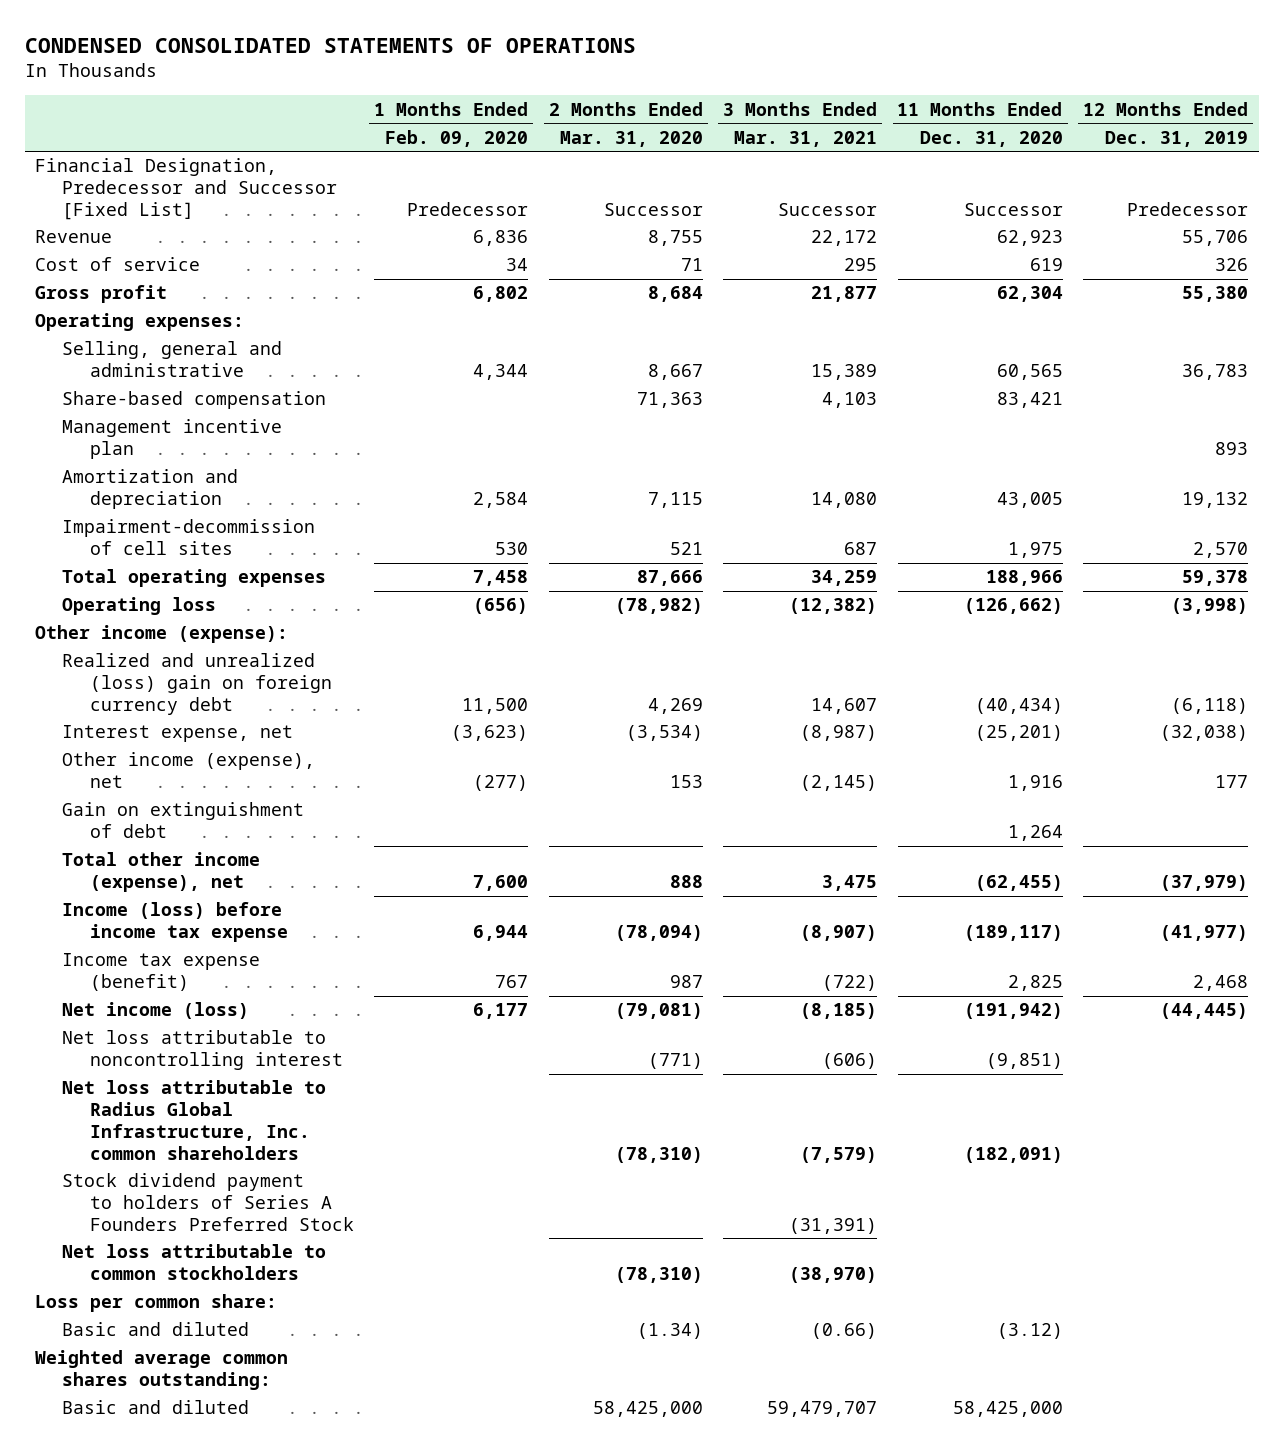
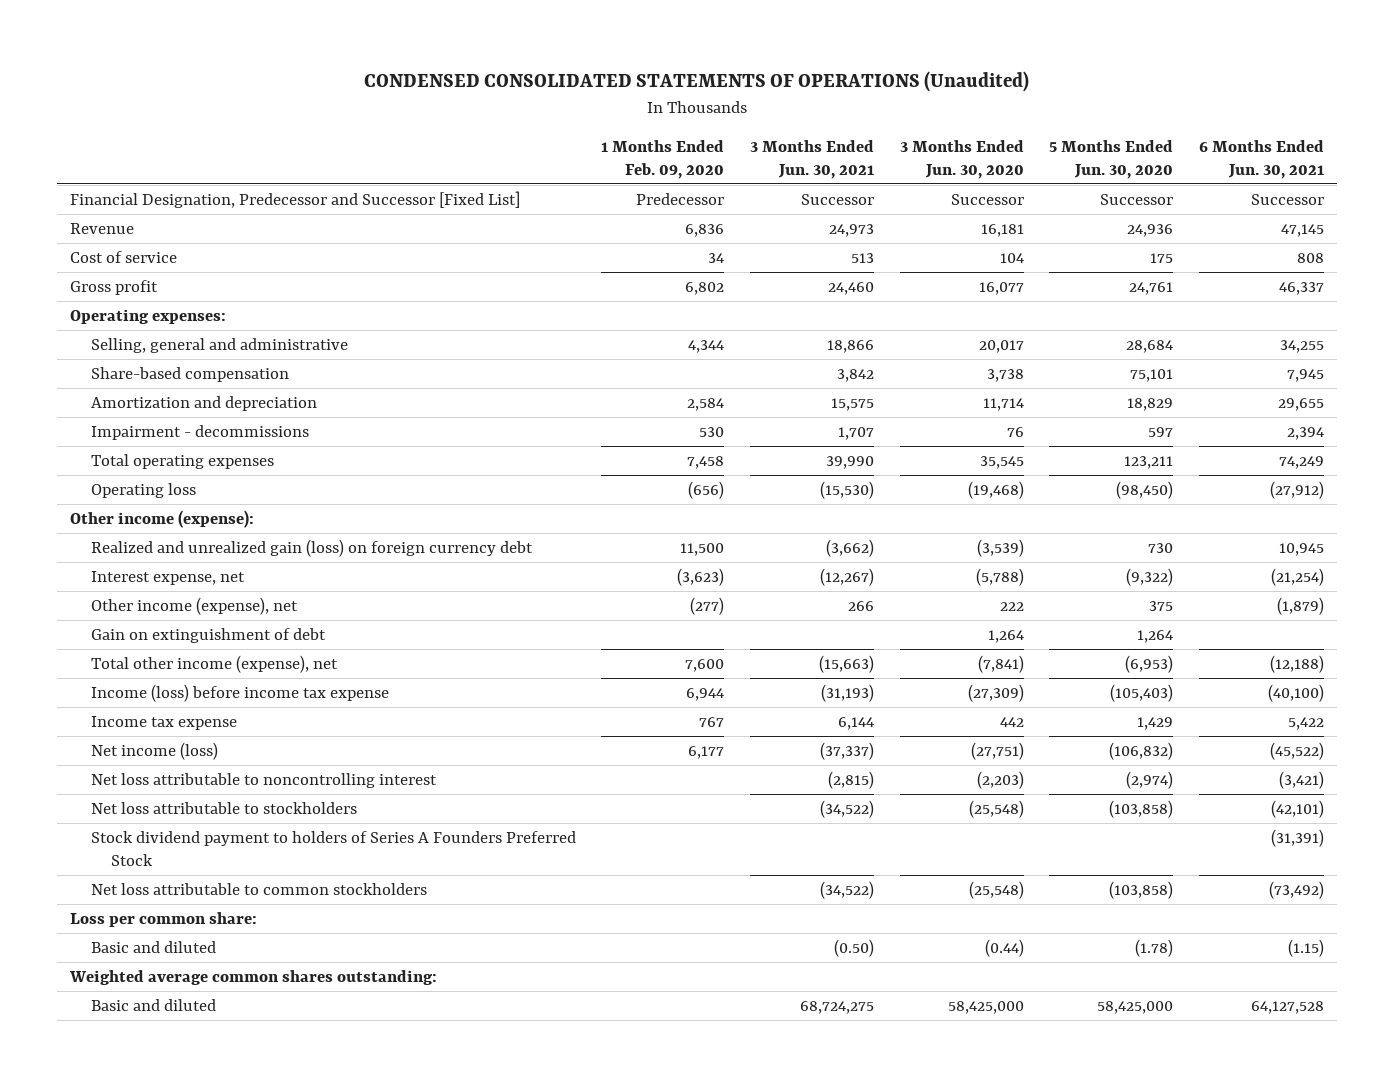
- CONDENSED CONSOLIDATED STATEMENTS OF OPERATIONS
+ CONDENSED CONSOLIDATED STATEMENTS OF OPERATIONS (Unaudited)
- | 1 Months Ended Feb. 09, 2020 | 2 Months Ended Mar. 31, 2020 | 3 Months Ended Mar. 31, 2021 | 11 Months Ended Dec. 31, 2020 | 12 Months Ended Dec. 31, 2019
+ | 1 Months Ended Feb. 09, 2020 | 3 Months Ended Jun. 30, 2021 | 3 Months Ended Jun. 30, 2020 | 5 Months Ended Jun. 30, 2020 | 6 Months Ended Jun. 30, 2021
- Management incentive plan | | | | | 893
- Impairment-decommission of cell sites | 530 | 521 | 687 | 1,975 | 2,570
+ Impairment - decommissions | 530 | 1,707 | 76 | 597 | 2,394
- Realized and unrealized (loss) gain on foreign currency debt | 11,500 | 4,269 | 14,607 | (40,434) | (6,118)
+ Realized and unrealized gain (loss) on foreign currency debt | 11,500 | (3,662) | (3,539) | 730 | 10,945
- Income tax expense (benefit) | 767 | 987 | (722) | 2,825 | 2,468
+ Income tax expense | 767 | 6,144 | 442 | 1,429 | 5,422
- Net loss attributable to Radius Global Infrastructure, Inc. common shareholders | | (78,310) | (7,579) | (182,091) |
+ Net loss attributable to stockholders | | (34,522) | (25,548) | (103,858) | (42,101)

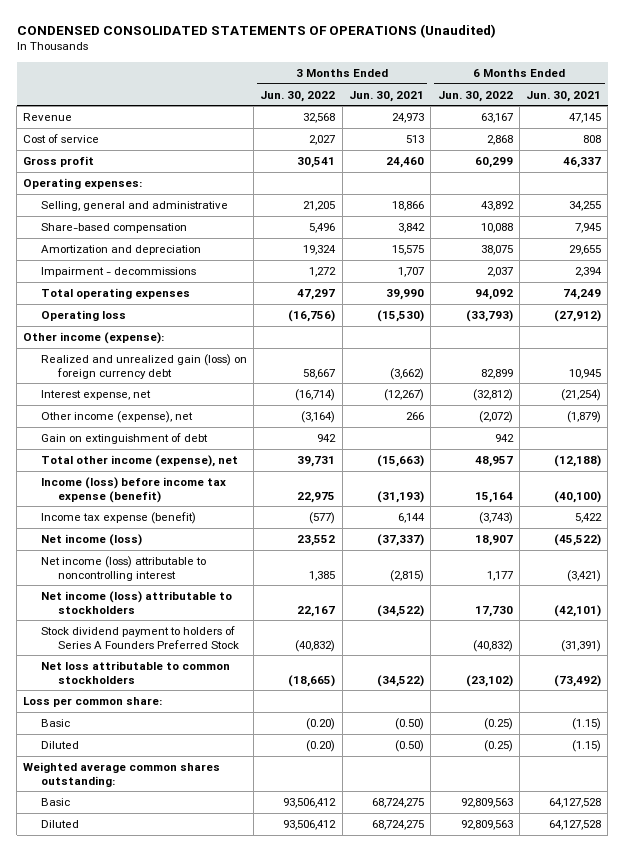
- | 1 Months Ended Feb. 09, 2020 | 3 Months Ended Jun. 30, 2021 | 3 Months Ended Jun. 30, 2020 | 5 Months Ended Jun. 30, 2020 | 6 Months Ended Jun. 30, 2021
+ | 3 Months Ended Jun. 30, 2022 | 3 Months Ended Jun. 30, 2021 | 6 Months Ended Jun. 30, 2022 | 6 Months Ended Jun. 30, 2021
- Financial Designation, Predecessor and Successor [Fixed List] | Predecessor | Successor | Successor | Successor | Successor
- Income (loss) before income tax expense | 6,944 | (31,193) | (27,309) | (105,403) | (40,100)
- Income tax expense | 767 | 6,144 | 442 | 1,429 | 5,422
+ Income (loss) before income tax expense (benefit) | 22,975 | (31,193) | 15,164 | (40,100)
+ Income tax expense (benefit) | (577) | 6,144 | (3,743) | 5,422
- Net loss attributable to noncontrolling interest | | (2,815) | (2,203) | (2,974) | (3,421)
- Net loss attributable to stockholders | | (34,522) | (25,548) | (103,858) | (42,101)
+ Net income (loss) attributable to noncontrolling interest | 1,385 | (2,815) | 1,177 | (3,421)
+ Net income (loss) attributable to stockholders | 22,167 | (34,522) | 17,730 | (42,101)
- Basic and diluted | | (0.50) | (0.44) | (1.78) | (1.15)
+ Basic | (0.20) | (0.50) | (0.25) | (1.15)
+ Diluted | (0.20) | (0.50) | (0.25) | (1.15)
- Basic and diluted | | 68,724,275 | 58,425,000 | 58,425,000 | 64,127,528
+ Basic | 93,506,412 | 68,724,275 | 92,809,563 | 64,127,528
+ Diluted | 93,506,412 | 68,724,275 | 92,809,563 | 64,127,528

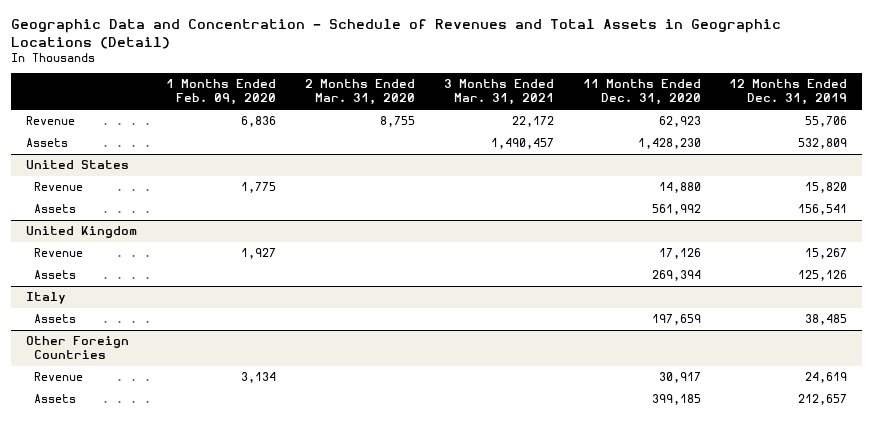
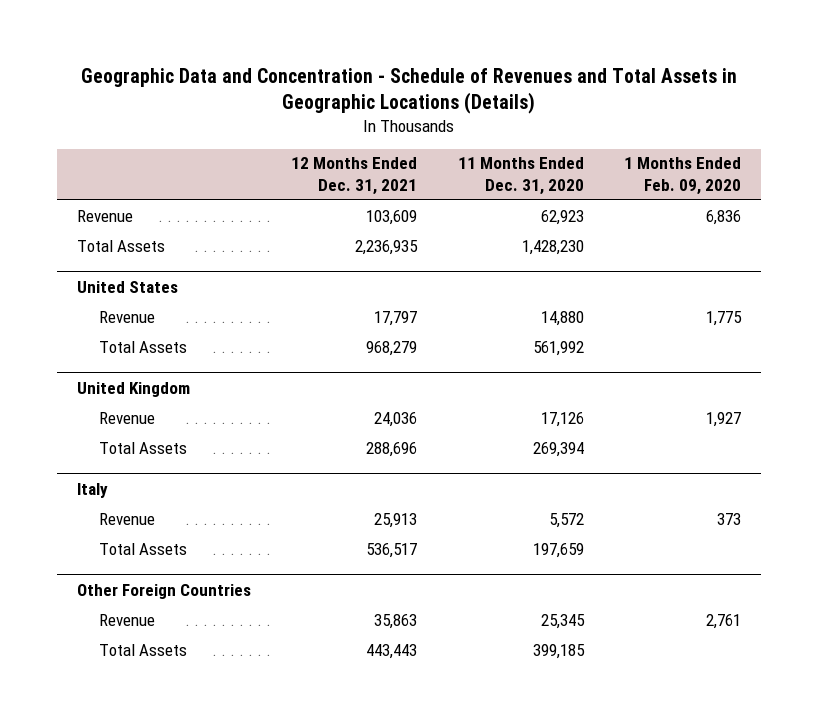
- Geographic Data and Concentration - Schedule of Revenues and Total Assets in Geographic Locations (Detail)
+ Geographic Data and Concentration - Schedule of Revenues and Total Assets in Geographic Locations (Details)
- | 1 Months Ended Feb. 09, 2020 | 2 Months Ended Mar. 31, 2020 | 3 Months Ended Mar. 31, 2021 | 11 Months Ended Dec. 31, 2020 | 12 Months Ended Dec. 31, 2019
+ | 12 Months Ended Dec. 31, 2021 | 11 Months Ended Dec. 31, 2020 | 1 Months Ended Feb. 09, 2020
- Assets | | | 1,490,457 | 1,428,230 | 532,809
+ Total Assets | 2,236,935 | 1,428,230 |
@ United States
- Assets | | | | 561,992 | 156,541
+ Total Assets | 968,279 | 561,992 |
@ United Kingdom
- Assets | | | | 269,394 | 125,126
+ Total Assets | 288,696 | 269,394 |
@ Italy
- Assets | | | | 197,659 | 38,485
+ Revenue | 25,913 | 5,572 | 373
+ Total Assets | 536,517 | 197,659 |
@ Other Foreign Countries
- Revenue | 3,134 | | | 30,917 | 24,619
- Assets | | | | 399,185 | 212,657
+ Revenue | 35,863 | 25,345 | 2,761
+ Total Assets | 443,443 | 399,185 |

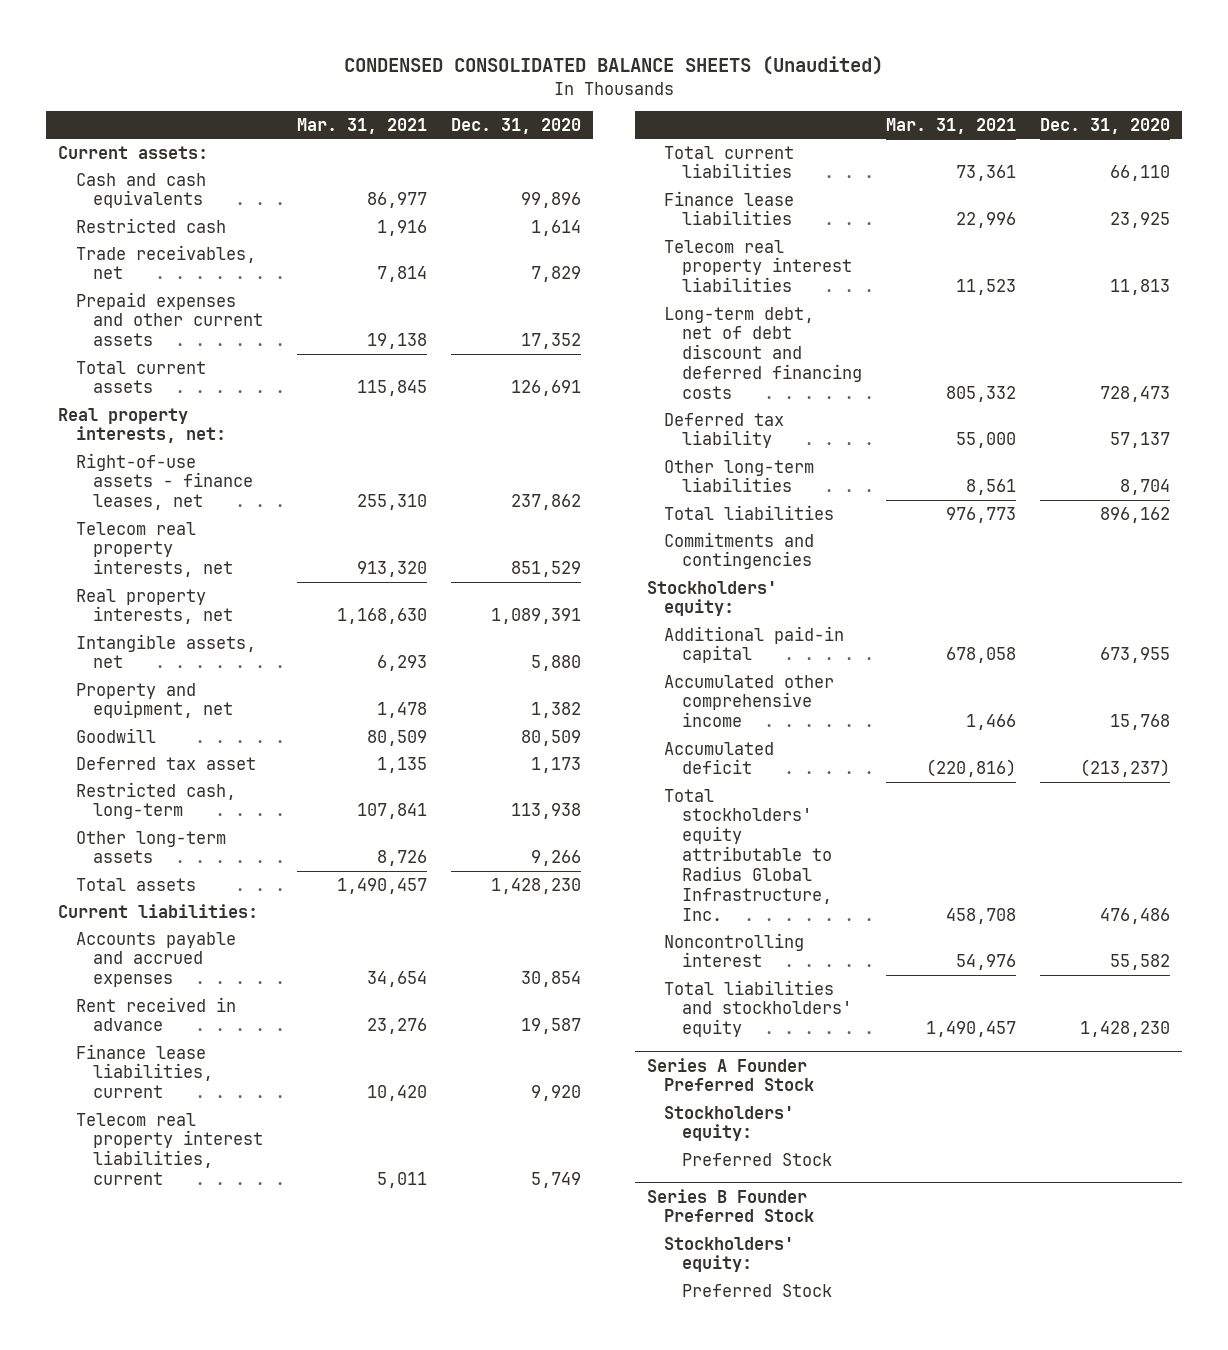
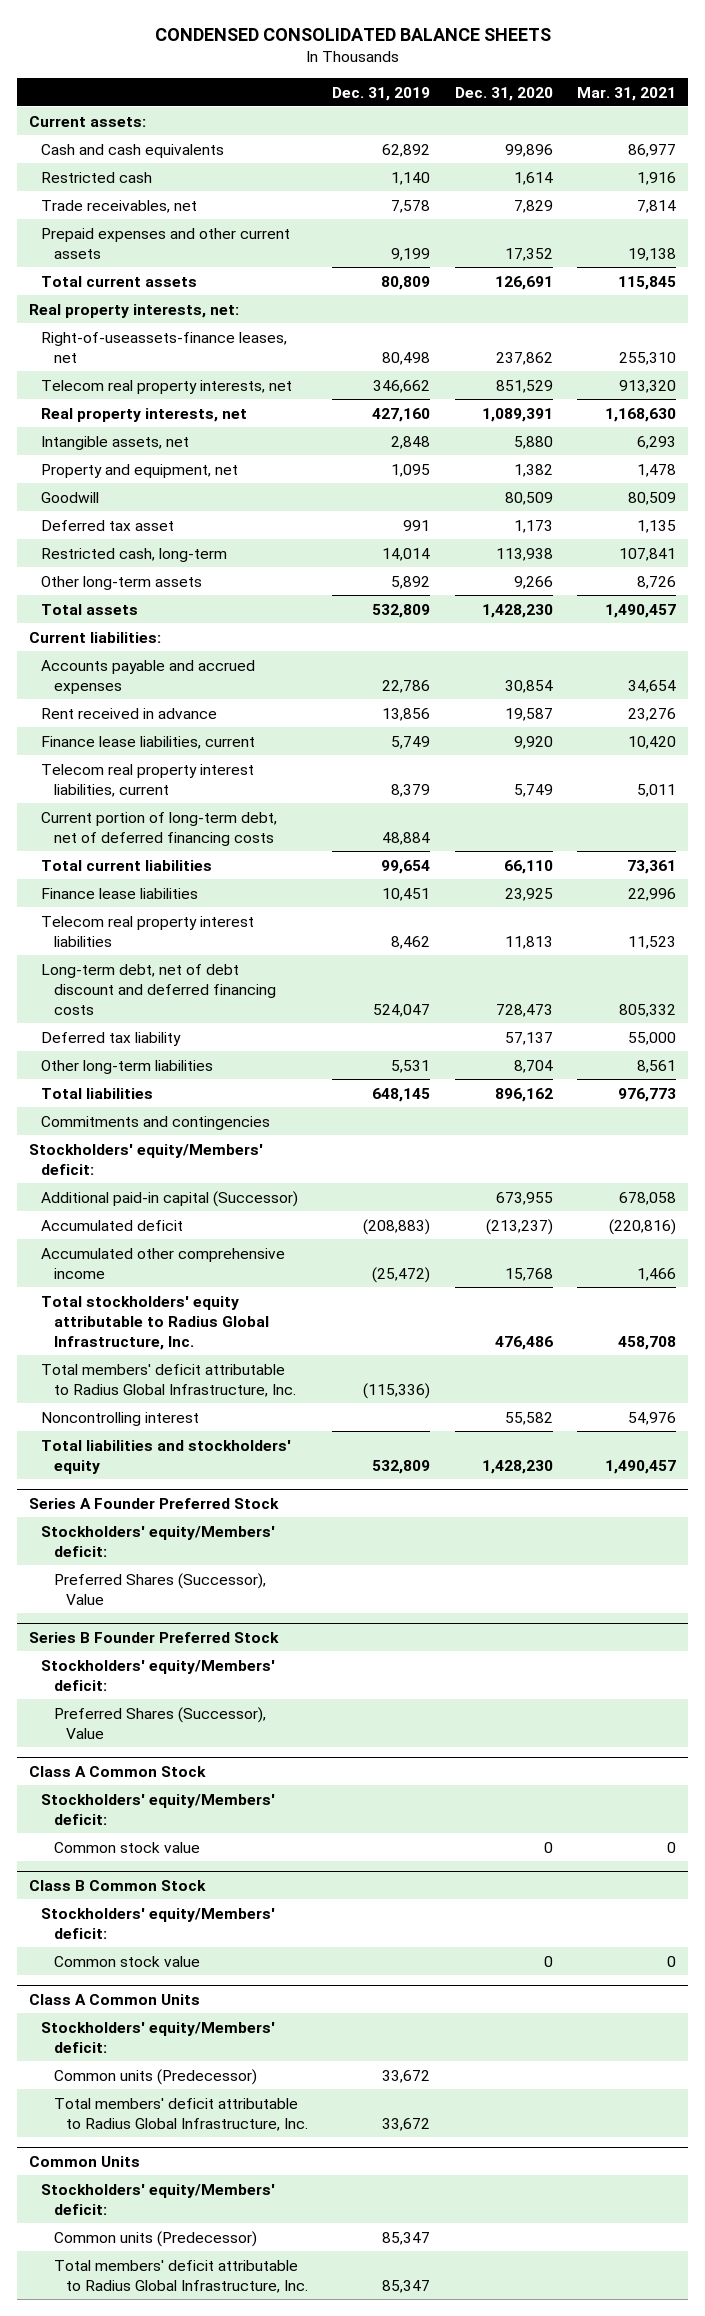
- CONDENSED CONSOLIDATED BALANCE SHEETS (Unaudited)
+ CONDENSED CONSOLIDATED BALANCE SHEETS
- | Mar. 31, 2021 | Dec. 31, 2020
+ | Dec. 31, 2019 | Dec. 31, 2020 | Mar. 31, 2021
- Right-of-use assets - finance leases, net | 255,310 | 237,862
+ Right-of-useassets-finance leases, net | 80,498 | 237,862 | 255,310
+ Current portion of long-term debt, net of deferred financing costs | 48,884 | |
- Stockholders' equity:
- Additional paid-in capital | 678,058 | 673,955
+ Stockholders' equity/Members' deficit:
+ Additional paid-in capital (Successor) | | 673,955 | 678,058
moved down: Accumulated other comprehensive income | (25,472) | 15,768 | 1,466
+ Total members' deficit attributable to Radius Global Infrastructure, Inc. | (115,336) | |
@ Series A Founder Preferred Stock
- Stockholders' equity:
- Preferred Stock
+ Stockholders' equity/Members' deficit:
+ Preferred Shares (Successor), Value
@ Series B Founder Preferred Stock
- Stockholders' equity:
- Preferred Stock
+ Stockholders' equity/Members' deficit:
+ Preferred Shares (Successor), Value
+ Class A Common Stock
+ Stockholders' equity/Members' deficit:
+ Common stock value | | 0 | 0
+ Class B Common Stock
+ Stockholders' equity/Members' deficit:
+ Common stock value | | 0 | 0
+ Class A Common Units
+ Stockholders' equity/Members' deficit:
+ Common units (Predecessor) | 33,672 | |
+ Total members' deficit attributable to Radius Global Infrastructure, Inc. | 33,672 | |
+ Common Units
+ Stockholders' equity/Members' deficit:
+ Common units (Predecessor) | 85,347 | |
+ Total members' deficit attributable to Radius Global Infrastructure, Inc. | 85,347 | |

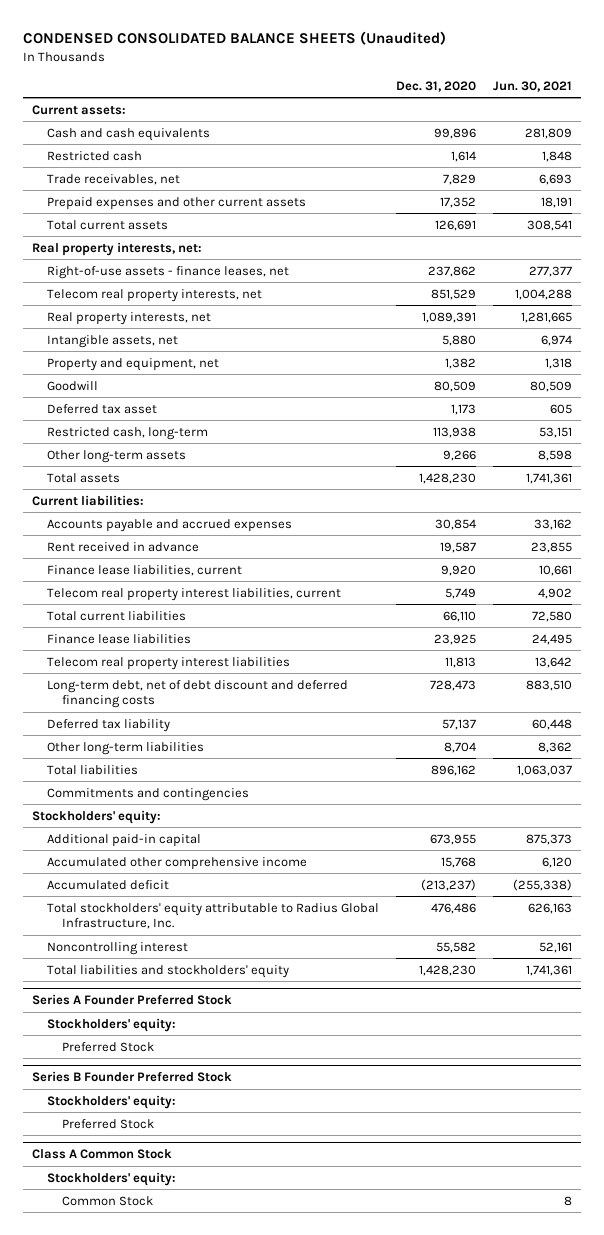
- CONDENSED CONSOLIDATED BALANCE SHEETS
+ CONDENSED CONSOLIDATED BALANCE SHEETS (Unaudited)
- | Dec. 31, 2019 | Dec. 31, 2020 | Mar. 31, 2021
+ | Dec. 31, 2020 | Jun. 30, 2021
- Right-of-useassets-finance leases, net | 80,498 | 237,862 | 255,310
+ Right-of-use assets - finance leases, net | 237,862 | 277,377
- Current portion of long-term debt, net of deferred financing costs | 48,884 | |
- Stockholders' equity/Members' deficit:
- Additional paid-in capital (Successor) | | 673,955 | 678,058
+ Stockholders' equity:
+ Additional paid-in capital | 673,955 | 875,373
moved down: Accumulated deficit | (213,237) | (255,338)
- Total members' deficit attributable to Radius Global Infrastructure, Inc. | (115,336) | |
@ Series A Founder Preferred Stock
- Stockholders' equity/Members' deficit:
- Preferred Shares (Successor), Value
+ Stockholders' equity:
+ Preferred Stock
@ Series B Founder Preferred Stock
- Stockholders' equity/Members' deficit:
- Preferred Shares (Successor), Value
+ Stockholders' equity:
+ Preferred Stock
@ Class A Common Stock
- Stockholders' equity/Members' deficit:
- Common stock value | | 0 | 0
- Class B Common Stock
- Stockholders' equity/Members' deficit:
- Common stock value | | 0 | 0
- Class A Common Units
- Stockholders' equity/Members' deficit:
- Common units (Predecessor) | 33,672 | |
- Total members' deficit attributable to Radius Global Infrastructure, Inc. | 33,672 | |
- Common Units
- Stockholders' equity/Members' deficit:
- Common units (Predecessor) | 85,347 | |
- Total members' deficit attributable to Radius Global Infrastructure, Inc. | 85,347 | |
@ Class A Common Stock
+ Stockholders' equity:
+ Common Stock | | 8

